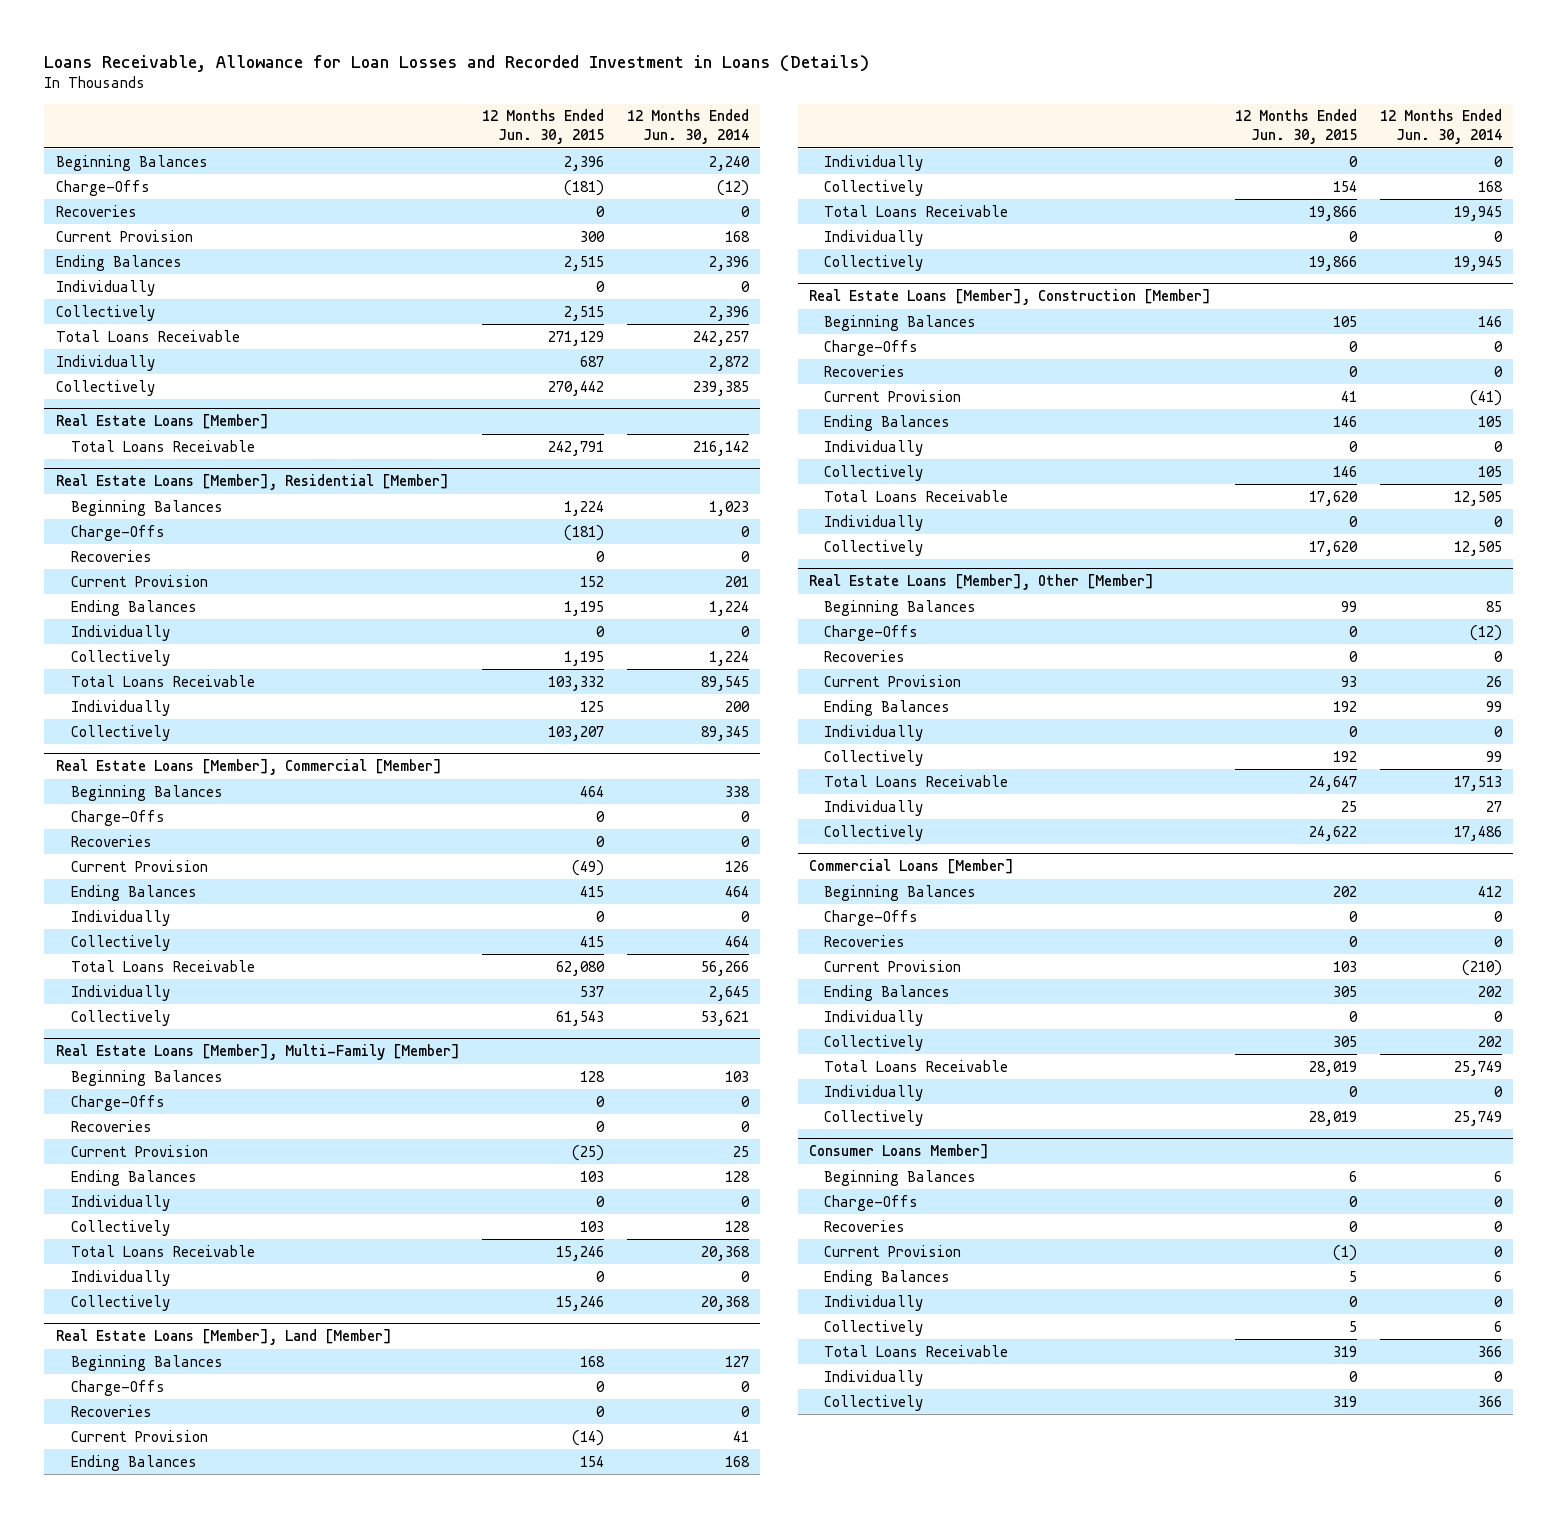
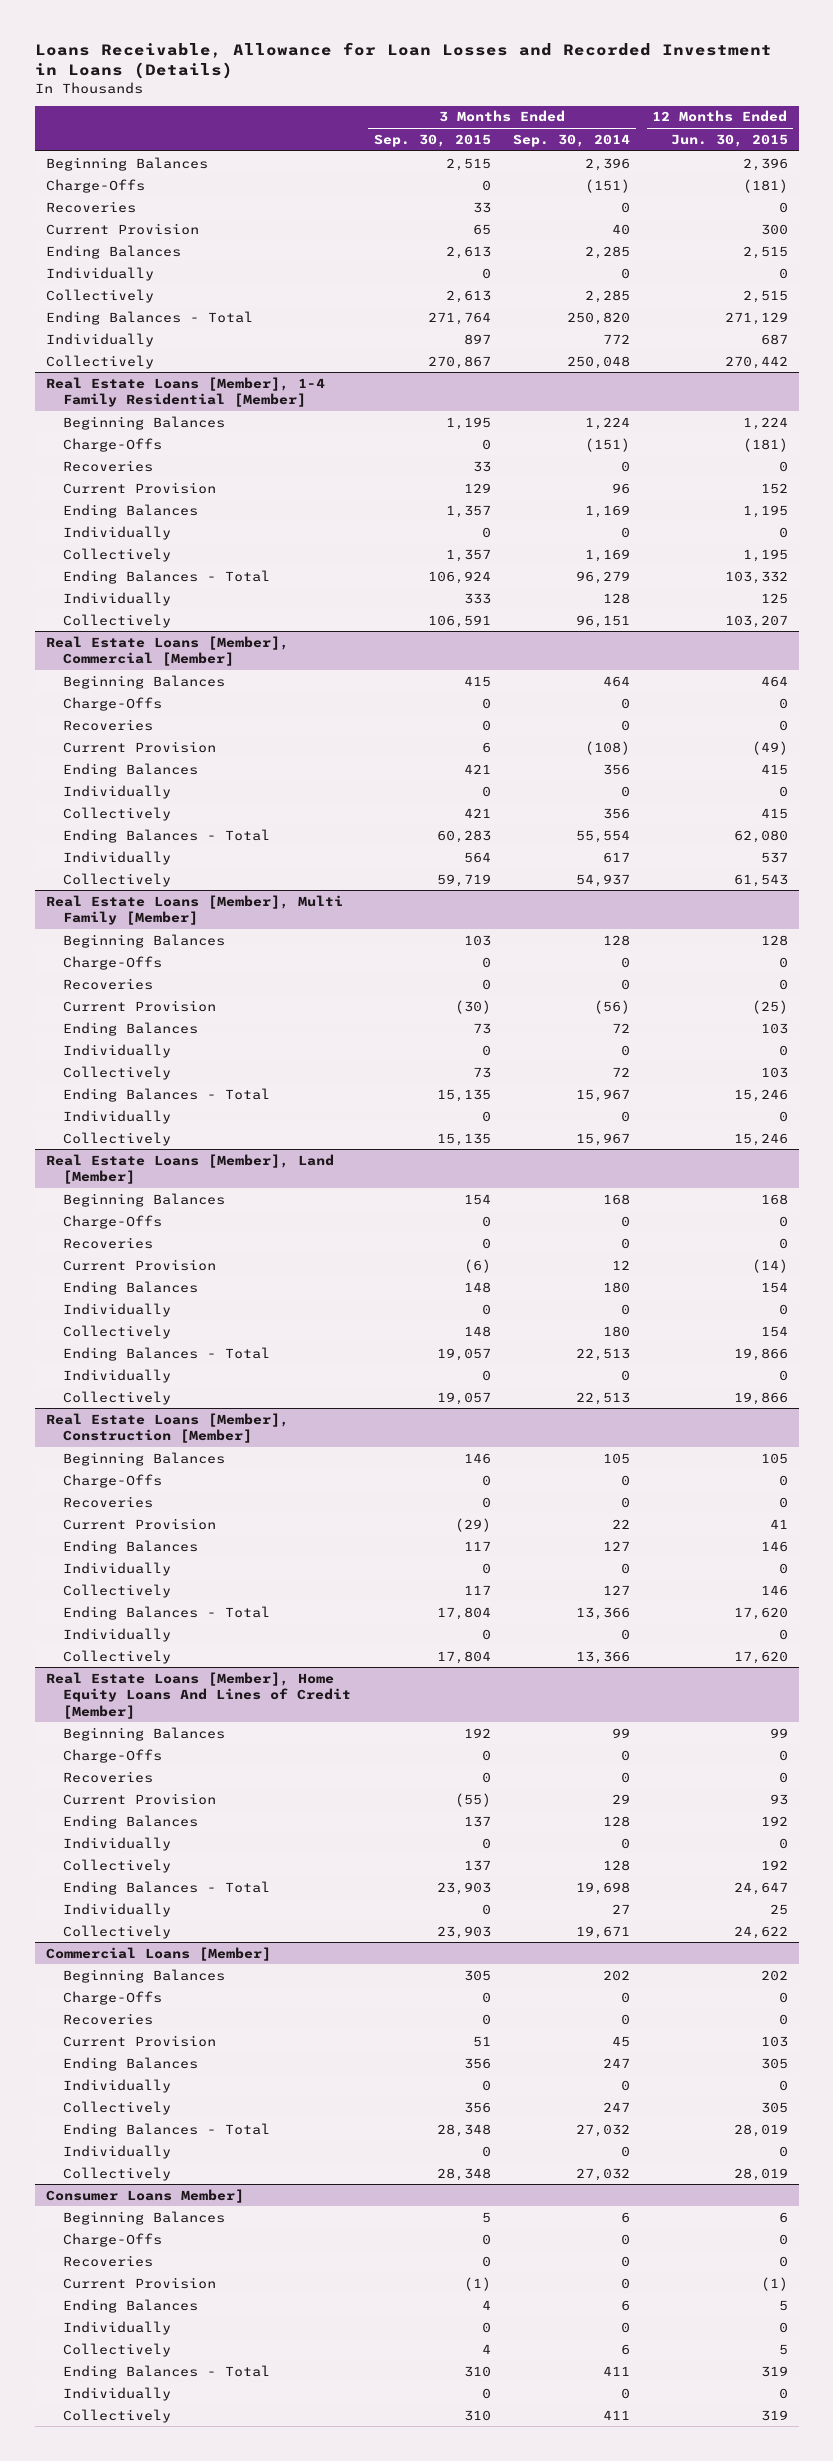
- | 12 Months Ended Jun. 30, 2015 | 12 Months Ended Jun. 30, 2014
+ | 3 Months Ended Sep. 30, 2015 | 3 Months Ended Sep. 30, 2014 | 12 Months Ended Jun. 30, 2015
- Total Loans Receivable | 271,129 | 242,257
+ Ending Balances - Total | 271,764 | 250,820 | 271,129
- Real Estate Loans [Member]
- Total Loans Receivable | 242,791 | 216,142
- Real Estate Loans [Member], Residential [Member]
+ Real Estate Loans [Member], 1-4 Family Residential [Member]
- Total Loans Receivable | 103,332 | 89,545
+ Ending Balances - Total | 106,924 | 96,279 | 103,332
@ Real Estate Loans [Member], Commercial [Member]
- Total Loans Receivable | 62,080 | 56,266
+ Ending Balances - Total | 60,283 | 55,554 | 62,080
- Real Estate Loans [Member], Multi-Family [Member]
+ Real Estate Loans [Member], Multi Family [Member]
- Total Loans Receivable | 15,246 | 20,368
+ Ending Balances - Total | 15,135 | 15,967 | 15,246
@ Real Estate Loans [Member], Land [Member]
- Total Loans Receivable | 19,866 | 19,945
+ Ending Balances - Total | 19,057 | 22,513 | 19,866
@ Real Estate Loans [Member], Construction [Member]
- Total Loans Receivable | 17,620 | 12,505
+ Ending Balances - Total | 17,804 | 13,366 | 17,620
- Real Estate Loans [Member], Other [Member]
+ Real Estate Loans [Member], Home Equity Loans And Lines of Credit [Member]
- Total Loans Receivable | 24,647 | 17,513
+ Ending Balances - Total | 23,903 | 19,698 | 24,647
@ Commercial Loans [Member]
- Total Loans Receivable | 28,019 | 25,749
+ Ending Balances - Total | 28,348 | 27,032 | 28,019
@ Consumer Loans Member]
- Total Loans Receivable | 319 | 366
+ Ending Balances - Total | 310 | 411 | 319

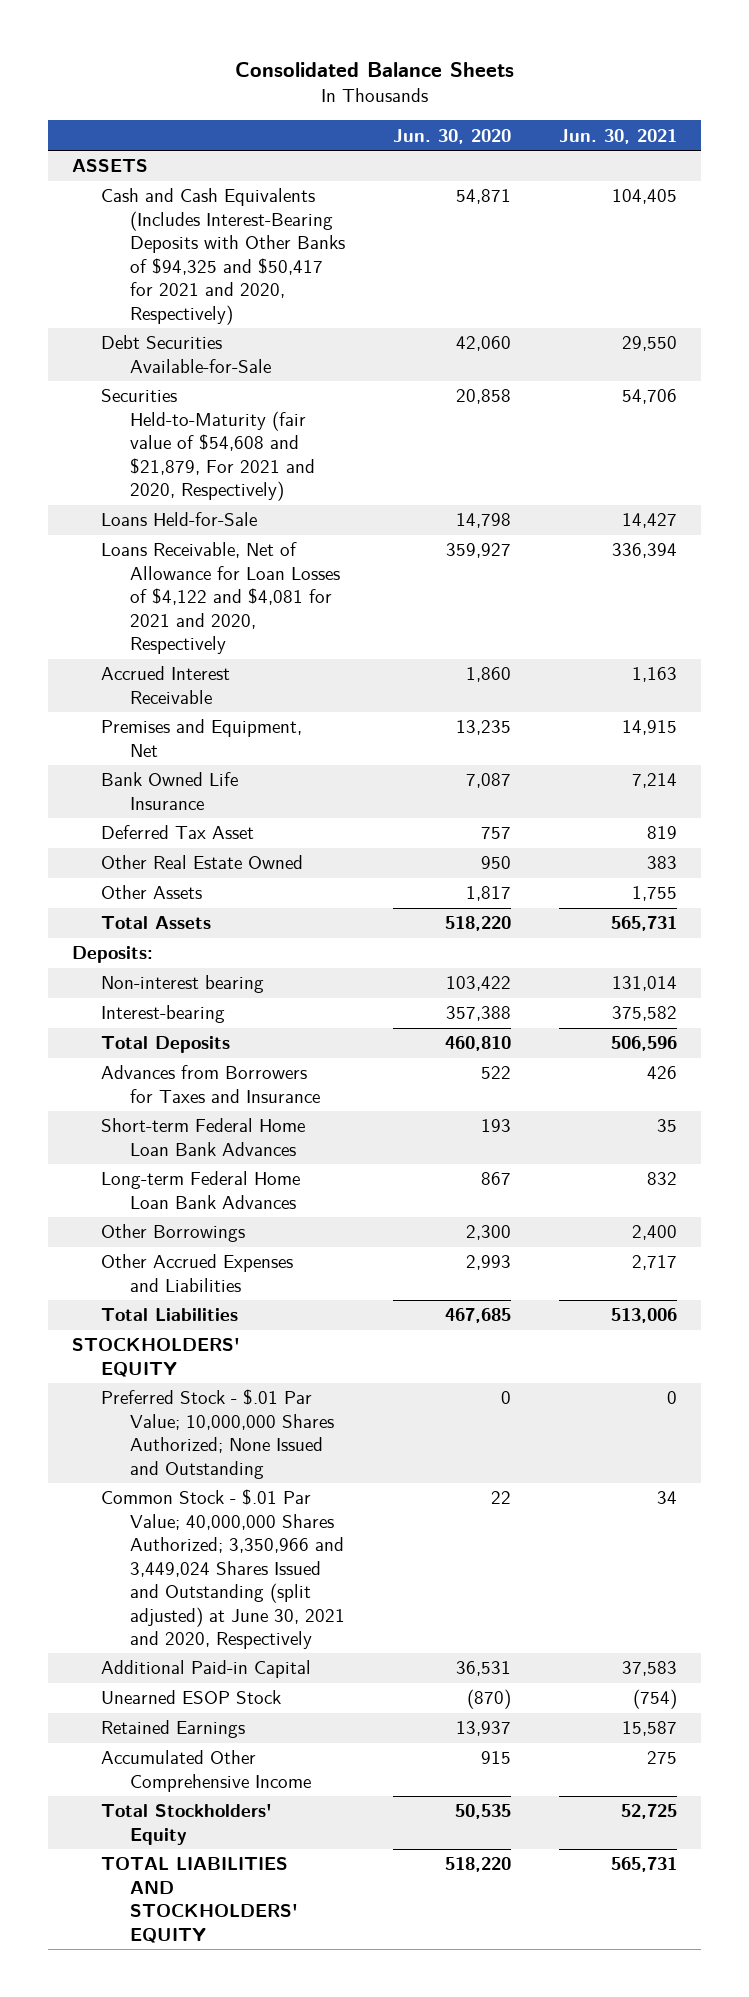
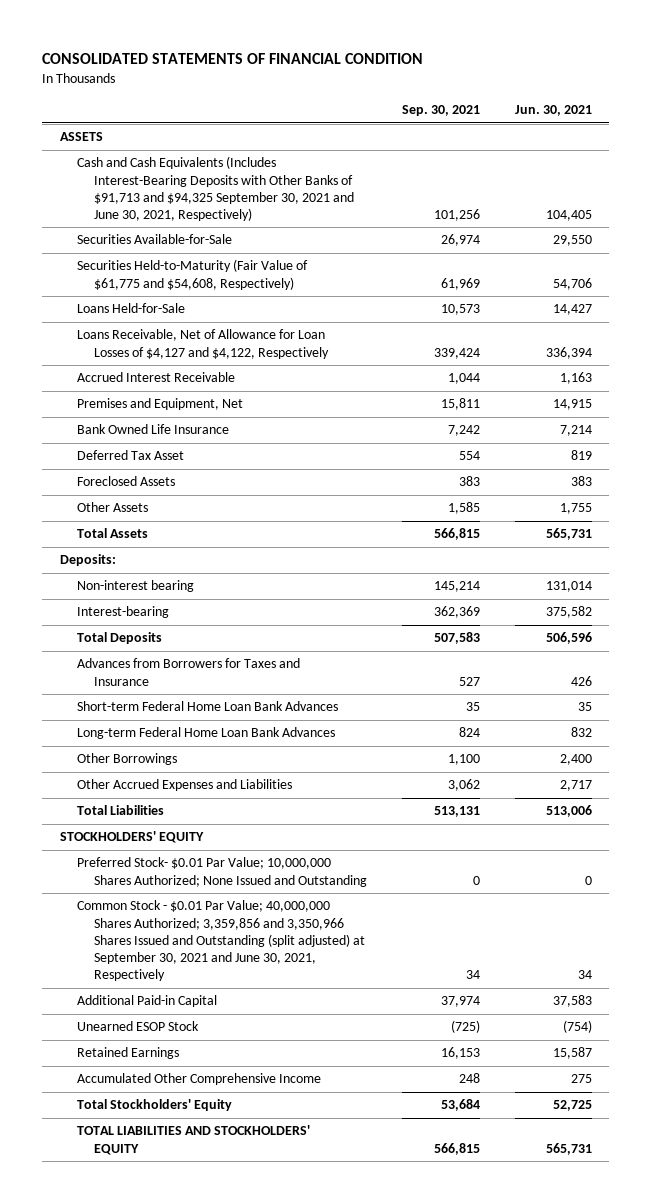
- Consolidated Balance Sheets
+ CONSOLIDATED STATEMENTS OF FINANCIAL CONDITION
- | Jun. 30, 2020 | Jun. 30, 2021
+ | Sep. 30, 2021 | Jun. 30, 2021
- Cash and Cash Equivalents (Includes Interest-Bearing Deposits with Other Banks of $94,325 and $50,417 for 2021 and 2020, Respectively) | 54,871 | 104,405
- Debt Securities Available-for-Sale | 42,060 | 29,550
- Securities Held-to-Maturity (fair value of $54,608 and $21,879, For 2021 and 2020, Respectively) | 20,858 | 54,706
+ Cash and Cash Equivalents (Includes Interest-Bearing Deposits with Other Banks of $91,713 and $94,325 September 30, 2021 and June 30, 2021, Respectively) | 101,256 | 104,405
+ Securities Available-for-Sale | 26,974 | 29,550
+ Securities Held-to-Maturity (Fair Value of $61,775 and $54,608, Respectively) | 61,969 | 54,706
- Loans Receivable, Net of Allowance for Loan Losses of $4,122 and $4,081 for 2021 and 2020, Respectively | 359,927 | 336,394
+ Loans Receivable, Net of Allowance for Loan Losses of $4,127 and $4,122, Respectively | 339,424 | 336,394
- Other Real Estate Owned | 950 | 383
+ Foreclosed Assets | 383 | 383
- Preferred Stock - $.01 Par Value; 10,000,000 Shares Authorized; None Issued and Outstanding | 0 | 0
- Common Stock - $.01 Par Value; 40,000,000 Shares Authorized; 3,350,966 and 3,449,024 Shares Issued and Outstanding (split adjusted) at June 30, 2021 and 2020, Respectively | 22 | 34
+ Preferred Stock- $0.01 Par Value; 10,000,000 Shares Authorized; None Issued and Outstanding | 0 | 0
+ Common Stock - $0.01 Par Value; 40,000,000 Shares Authorized; 3,359,856 and 3,350,966 Shares Issued and Outstanding (split adjusted) at September 30, 2021 and June 30, 2021, Respectively | 34 | 34

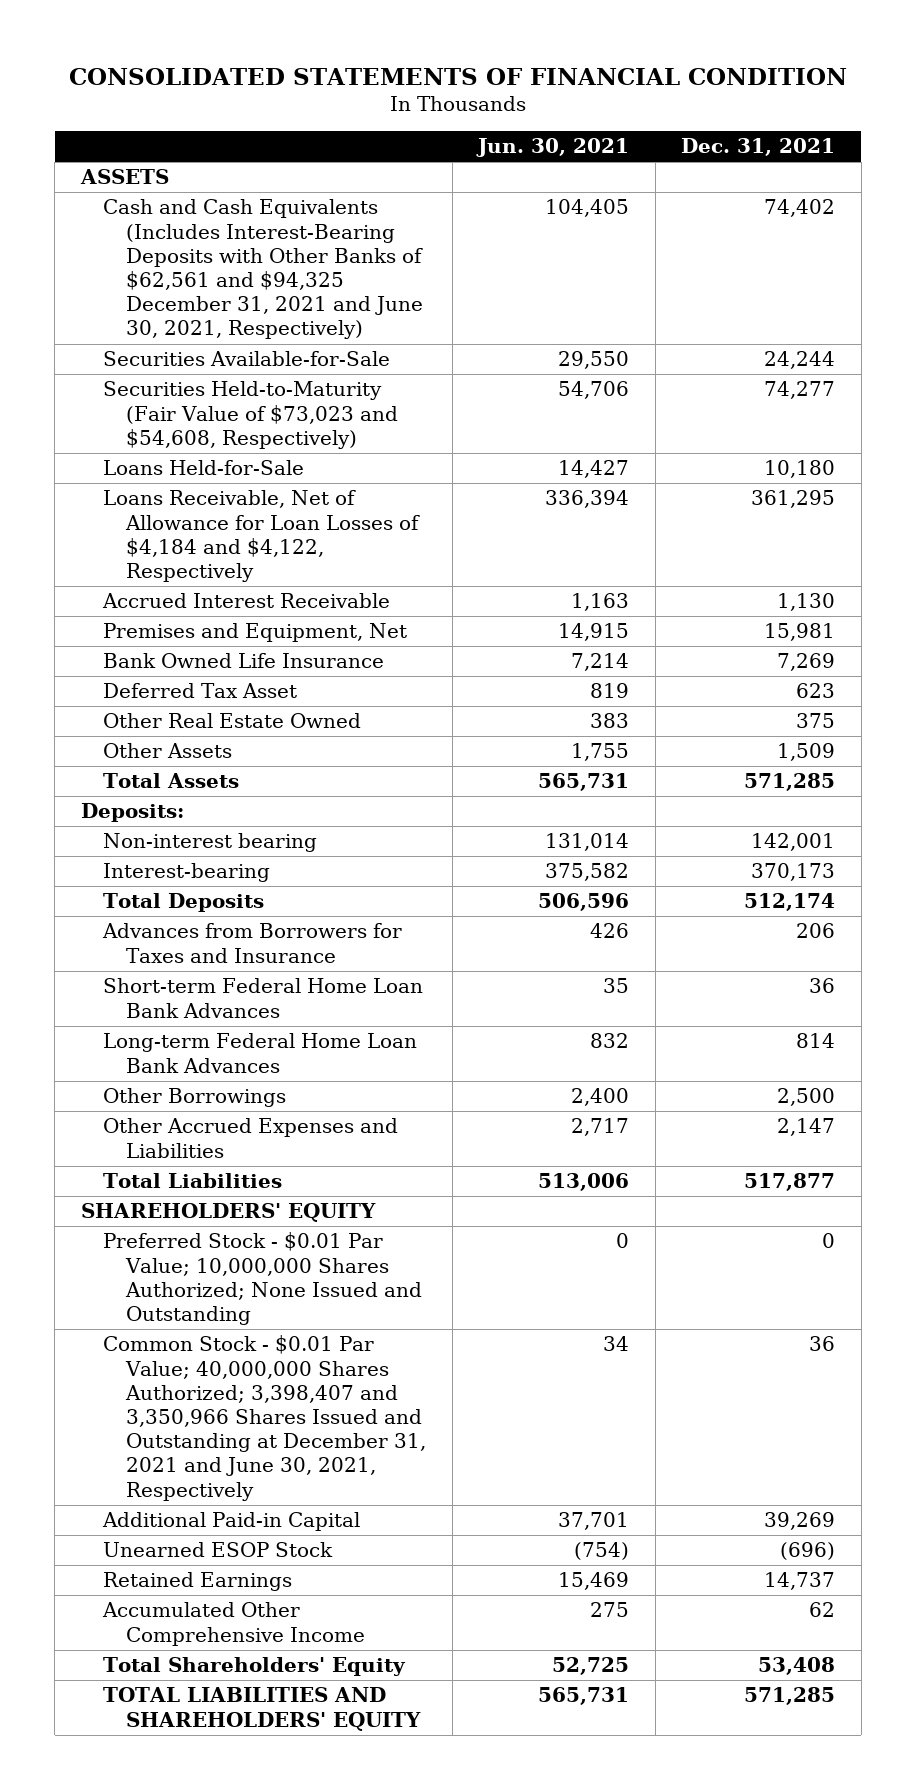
- | Sep. 30, 2021 | Jun. 30, 2021
+ | Jun. 30, 2021 | Dec. 31, 2021
- Cash and Cash Equivalents (Includes Interest-Bearing Deposits with Other Banks of $91,713 and $94,325 September 30, 2021 and June 30, 2021, Respectively) | 101,256 | 104,405
+ Cash and Cash Equivalents (Includes Interest-Bearing Deposits with Other Banks of $62,561 and $94,325 December 31, 2021 and June 30, 2021, Respectively) | 104,405 | 74,402
- Securities Held-to-Maturity (Fair Value of $61,775 and $54,608, Respectively) | 61,969 | 54,706
+ Securities Held-to-Maturity (Fair Value of $73,023 and $54,608, Respectively) | 54,706 | 74,277
- Loans Receivable, Net of Allowance for Loan Losses of $4,127 and $4,122, Respectively | 339,424 | 336,394
+ Loans Receivable, Net of Allowance for Loan Losses of $4,184 and $4,122, Respectively | 336,394 | 361,295
- Foreclosed Assets | 383 | 383
+ Other Real Estate Owned | 383 | 375
- STOCKHOLDERS' EQUITY
- Preferred Stock- $0.01 Par Value; 10,000,000 Shares Authorized; None Issued and Outstanding | 0 | 0
- Common Stock - $0.01 Par Value; 40,000,000 Shares Authorized; 3,359,856 and 3,350,966 Shares Issued and Outstanding (split adjusted) at September 30, 2021 and June 30, 2021, Respectively | 34 | 34
- Additional Paid-in Capital | 37,974 | 37,583
+ SHAREHOLDERS' EQUITY
+ Preferred Stock - $0.01 Par Value; 10,000,000 Shares Authorized; None Issued and Outstanding | 0 | 0
+ Common Stock - $0.01 Par Value; 40,000,000 Shares Authorized; 3,398,407 and 3,350,966 Shares Issued and Outstanding at December 31, 2021 and June 30, 2021, Respectively | 34 | 36
+ Additional Paid-in Capital | 37,701 | 39,269
- Retained Earnings | 16,153 | 15,587
+ Retained Earnings | 15,469 | 14,737
- Total Stockholders' Equity | 53,684 | 52,725
- TOTAL LIABILITIES AND STOCKHOLDERS' EQUITY | 566,815 | 565,731
+ Total Shareholders' Equity | 52,725 | 53,408
+ TOTAL LIABILITIES AND SHAREHOLDERS' EQUITY | 565,731 | 571,285

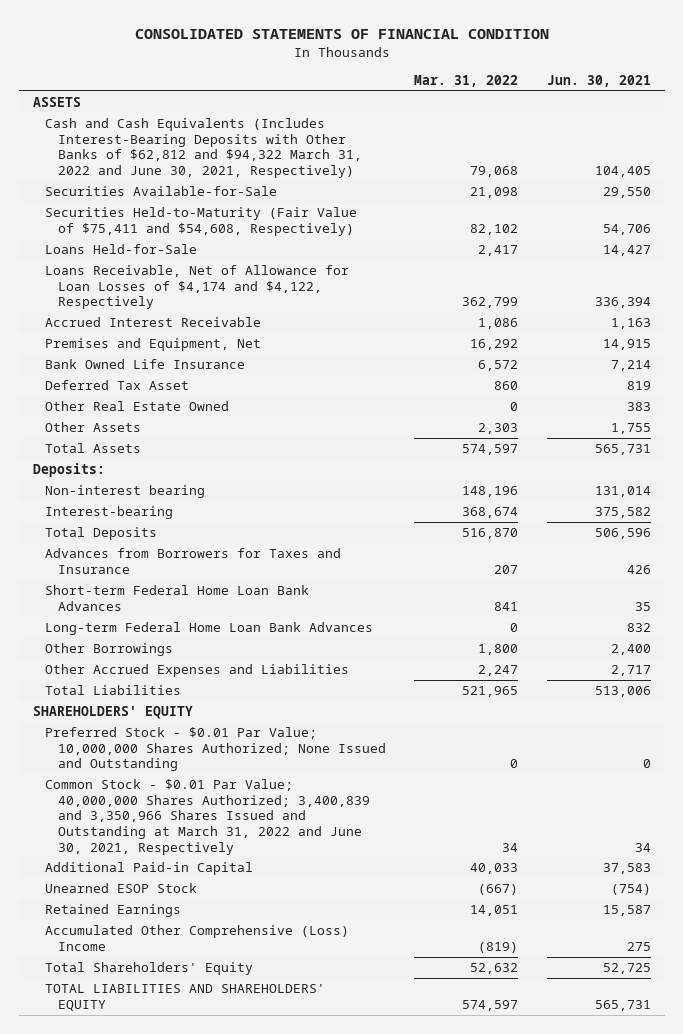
- | Jun. 30, 2021 | Dec. 31, 2021
+ | Mar. 31, 2022 | Jun. 30, 2021
- Cash and Cash Equivalents (Includes Interest-Bearing Deposits with Other Banks of $62,561 and $94,325 December 31, 2021 and June 30, 2021, Respectively) | 104,405 | 74,402
+ Cash and Cash Equivalents (Includes Interest-Bearing Deposits with Other Banks of $62,812 and $94,322 March 31, 2022 and June 30, 2021, Respectively) | 79,068 | 104,405
- Securities Held-to-Maturity (Fair Value of $73,023 and $54,608, Respectively) | 54,706 | 74,277
+ Securities Held-to-Maturity (Fair Value of $75,411 and $54,608, Respectively) | 82,102 | 54,706
- Loans Receivable, Net of Allowance for Loan Losses of $4,184 and $4,122, Respectively | 336,394 | 361,295
+ Loans Receivable, Net of Allowance for Loan Losses of $4,174 and $4,122, Respectively | 362,799 | 336,394
- Common Stock - $0.01 Par Value; 40,000,000 Shares Authorized; 3,398,407 and 3,350,966 Shares Issued and Outstanding at December 31, 2021 and June 30, 2021, Respectively | 34 | 36
- Additional Paid-in Capital | 37,701 | 39,269
+ Common Stock - $0.01 Par Value; 40,000,000 Shares Authorized; 3,400,839 and 3,350,966 Shares Issued and Outstanding at March 31, 2022 and June 30, 2021, Respectively | 34 | 34
+ Additional Paid-in Capital | 40,033 | 37,583
- Retained Earnings | 15,469 | 14,737
- Accumulated Other Comprehensive Income | 275 | 62
+ Retained Earnings | 14,051 | 15,587
+ Accumulated Other Comprehensive (Loss) Income | (819) | 275

